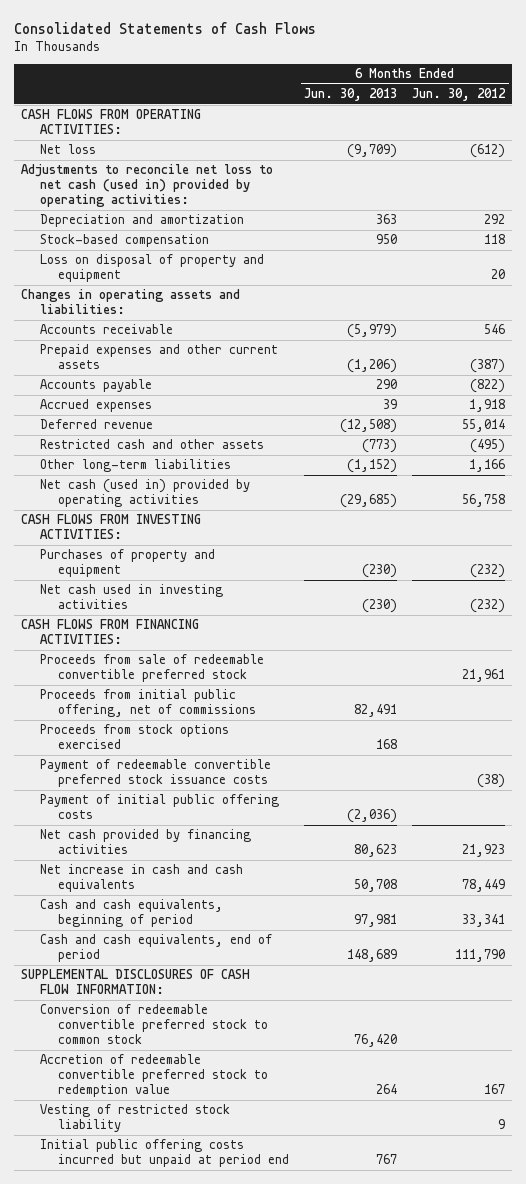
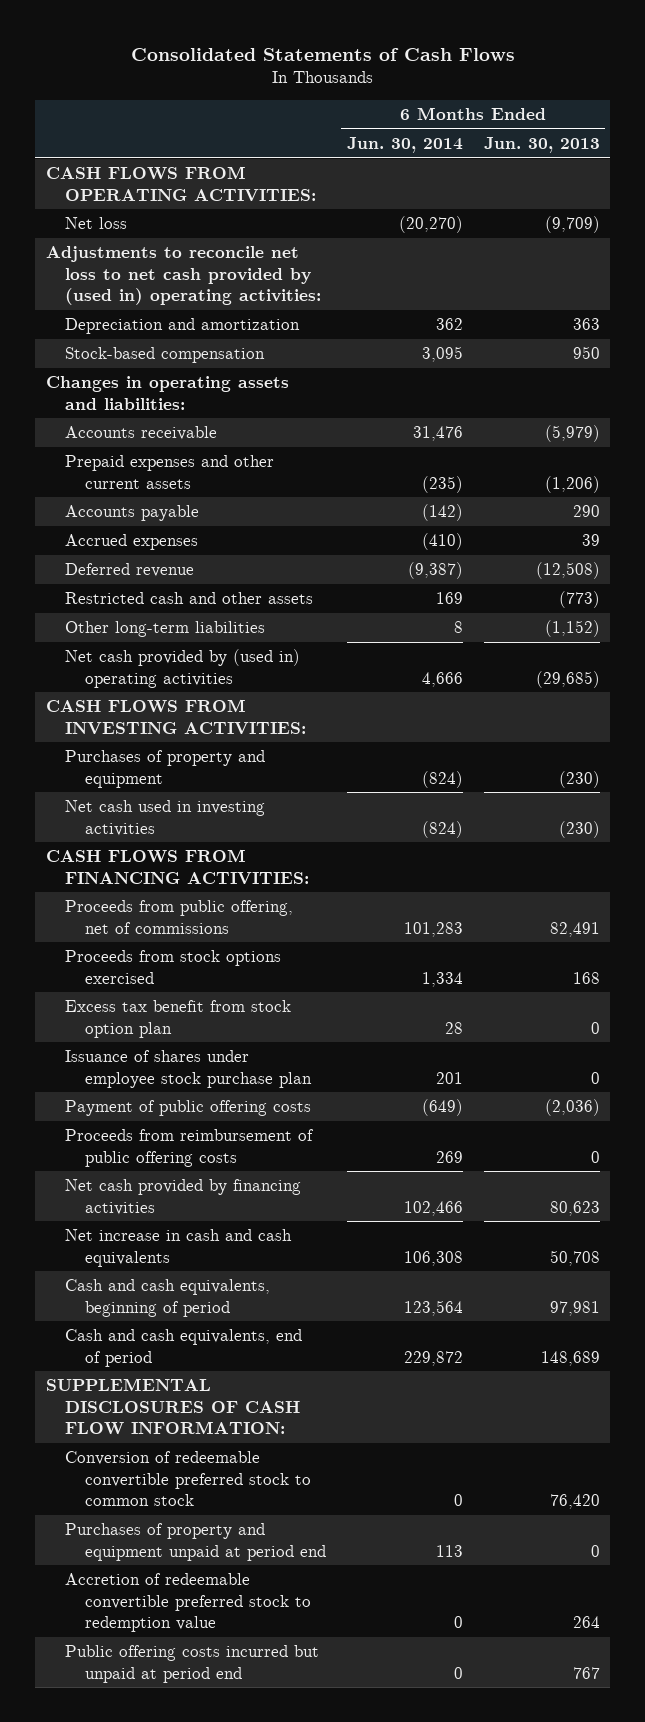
- | 6 Months Ended Jun. 30, 2013 | 6 Months Ended Jun. 30, 2012
+ | 6 Months Ended Jun. 30, 2014 | 6 Months Ended Jun. 30, 2013
- Adjustments to reconcile net loss to net cash (used in) provided by operating activities:
+ Adjustments to reconcile net loss to net cash provided by (used in) operating activities:
- Loss on disposal of property and equipment | | 20
- Net cash (used in) provided by operating activities | (29,685) | 56,758
+ Net cash provided by (used in) operating activities | 4,666 | (29,685)
- Proceeds from sale of redeemable convertible preferred stock | | 21,961
- Proceeds from initial public offering, net of commissions | 82,491 |
+ Proceeds from public offering, net of commissions | 101,283 | 82,491
- Payment of redeemable convertible preferred stock issuance costs | | (38)
- Payment of initial public offering costs | (2,036) |
+ Excess tax benefit from stock option plan | 28 | 0
+ Issuance of shares under employee stock purchase plan | 201 | 0
+ Payment of public offering costs | (649) | (2,036)
+ Proceeds from reimbursement of public offering costs | 269 | 0
+ Purchases of property and equipment unpaid at period end | 113 | 0
- Vesting of restricted stock liability | | 9
- Initial public offering costs incurred but unpaid at period end | 767 |
+ Public offering costs incurred but unpaid at period end | 0 | 767

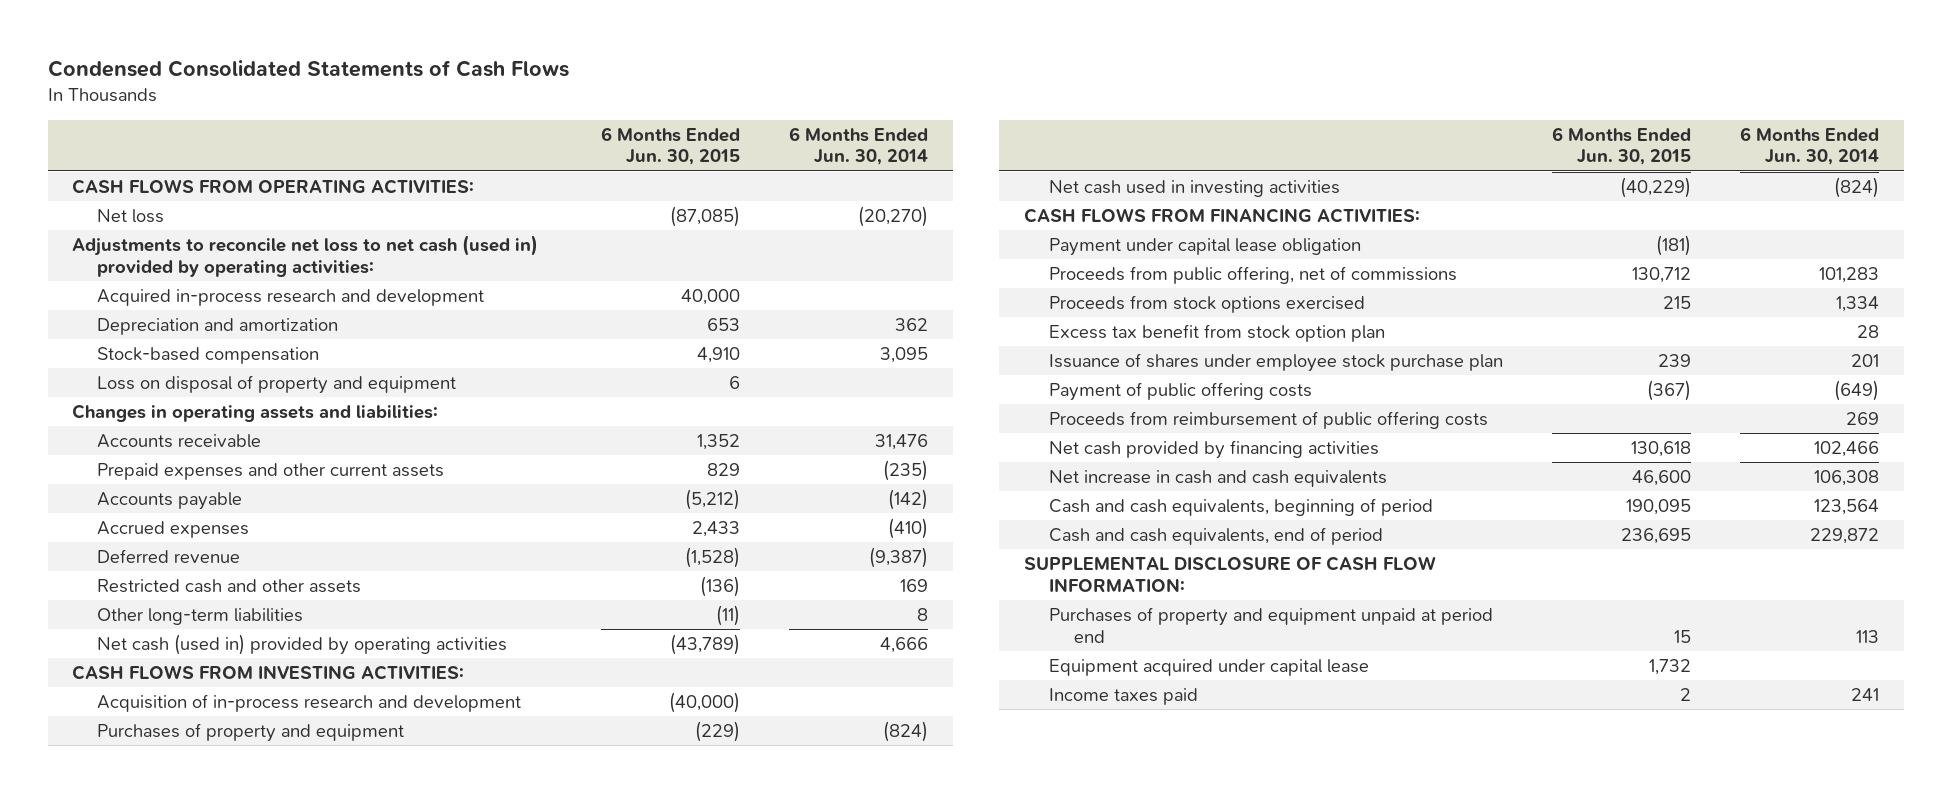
- Consolidated Statements of Cash Flows
+ Condensed Consolidated Statements of Cash Flows
- | 6 Months Ended Jun. 30, 2014 | 6 Months Ended Jun. 30, 2013
+ | 6 Months Ended Jun. 30, 2015 | 6 Months Ended Jun. 30, 2014
- Adjustments to reconcile net loss to net cash provided by (used in) operating activities:
+ Adjustments to reconcile net loss to net cash (used in) provided by operating activities:
+ Acquired in-process research and development | 40,000 |
+ Loss on disposal of property and equipment | 6 |
- Net cash provided by (used in) operating activities | 4,666 | (29,685)
+ Net cash (used in) provided by operating activities | (43,789) | 4,666
+ Acquisition of in-process research and development | (40,000) |
+ Payment under capital lease obligation | (181) |
- SUPPLEMENTAL DISCLOSURES OF CASH FLOW INFORMATION:
- Conversion of redeemable convertible preferred stock to common stock | 0 | 76,420
+ SUPPLEMENTAL DISCLOSURE OF CASH FLOW INFORMATION:
- Accretion of redeemable convertible preferred stock to redemption value | 0 | 264
- Public offering costs incurred but unpaid at period end | 0 | 767
+ Equipment acquired under capital lease | 1,732 |
+ Income taxes paid | 2 | 241

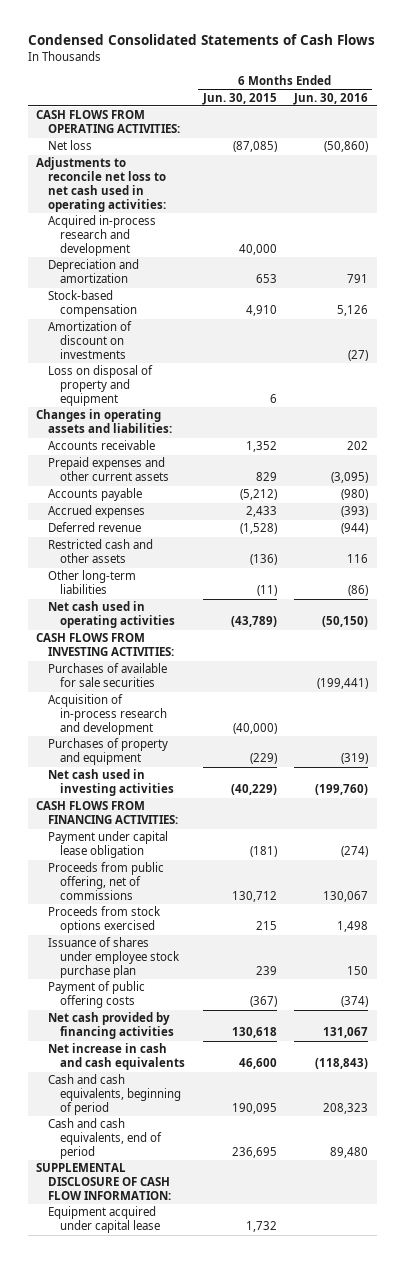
- | 6 Months Ended Jun. 30, 2015 | 6 Months Ended Jun. 30, 2014
+ | 6 Months Ended Jun. 30, 2015 | 6 Months Ended Jun. 30, 2016
- Adjustments to reconcile net loss to net cash (used in) provided by operating activities:
+ Adjustments to reconcile net loss to net cash used in operating activities:
+ Amortization of discount on investments | | (27)
- Net cash (used in) provided by operating activities | (43,789) | 4,666
+ Net cash used in operating activities | (43,789) | (50,150)
+ Purchases of available for sale securities | | (199,441)
- Excess tax benefit from stock option plan | | 28
- Proceeds from reimbursement of public offering costs | | 269
- Purchases of property and equipment unpaid at period end | 15 | 113
- Income taxes paid | 2 | 241

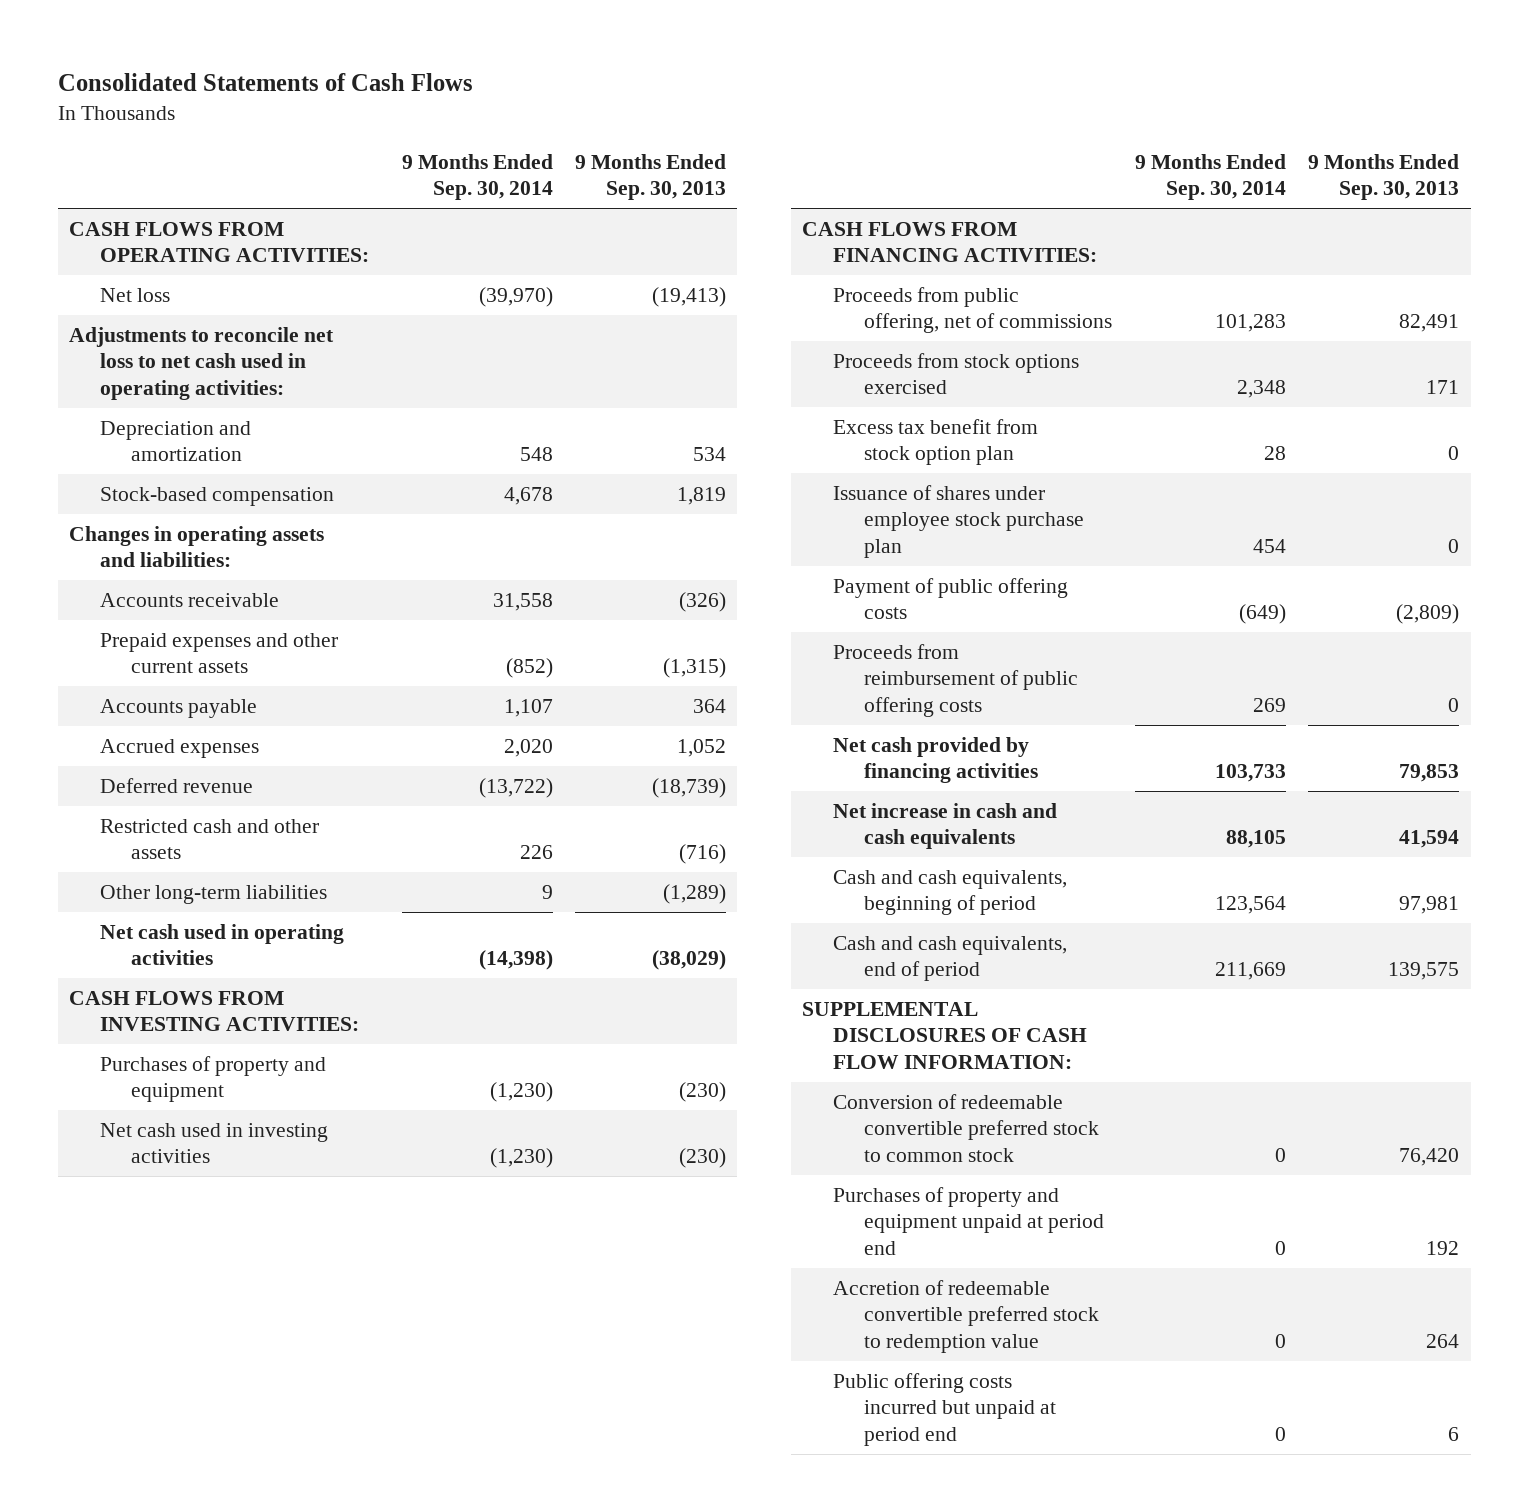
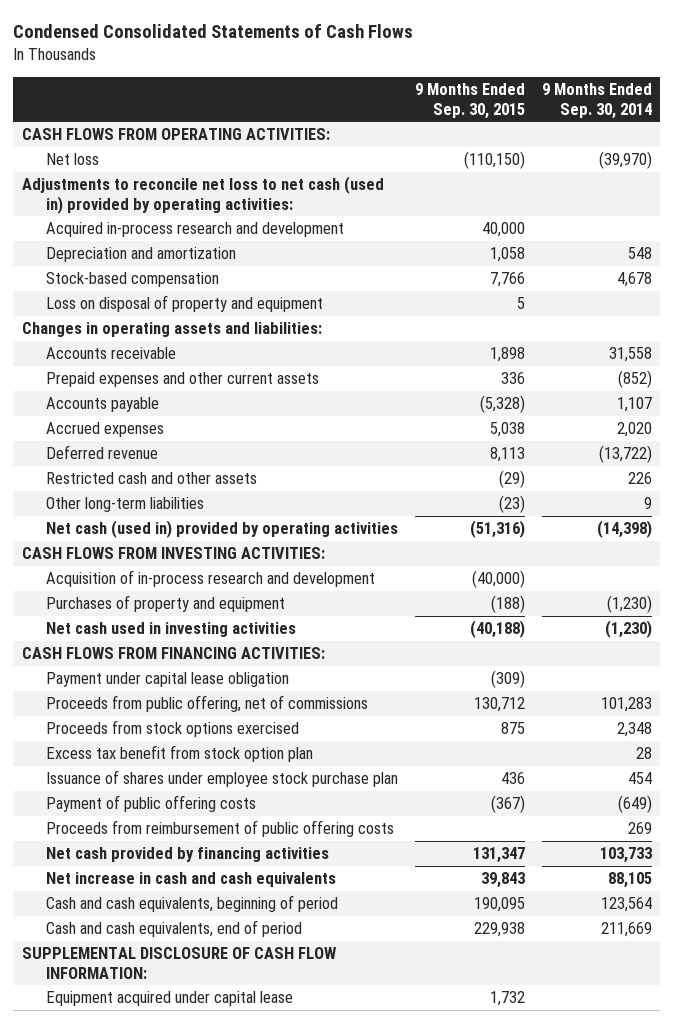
- Consolidated Statements of Cash Flows
+ Condensed Consolidated Statements of Cash Flows
- | 9 Months Ended Sep. 30, 2014 | 9 Months Ended Sep. 30, 2013
+ | 9 Months Ended Sep. 30, 2015 | 9 Months Ended Sep. 30, 2014
- Adjustments to reconcile net loss to net cash used in operating activities:
+ Adjustments to reconcile net loss to net cash (used in) provided by operating activities:
+ Acquired in-process research and development | 40,000 |
+ Loss on disposal of property and equipment | 5 |
- Net cash used in operating activities | (14,398) | (38,029)
+ Net cash (used in) provided by operating activities | (51,316) | (14,398)
+ Acquisition of in-process research and development | (40,000) |
+ Payment under capital lease obligation | (309) |
- SUPPLEMENTAL DISCLOSURES OF CASH FLOW INFORMATION:
- Conversion of redeemable convertible preferred stock to common stock | 0 | 76,420
- Purchases of property and equipment unpaid at period end | 0 | 192
- Accretion of redeemable convertible preferred stock to redemption value | 0 | 264
- Public offering costs incurred but unpaid at period end | 0 | 6
+ SUPPLEMENTAL DISCLOSURE OF CASH FLOW INFORMATION:
+ Equipment acquired under capital lease | 1,732 |

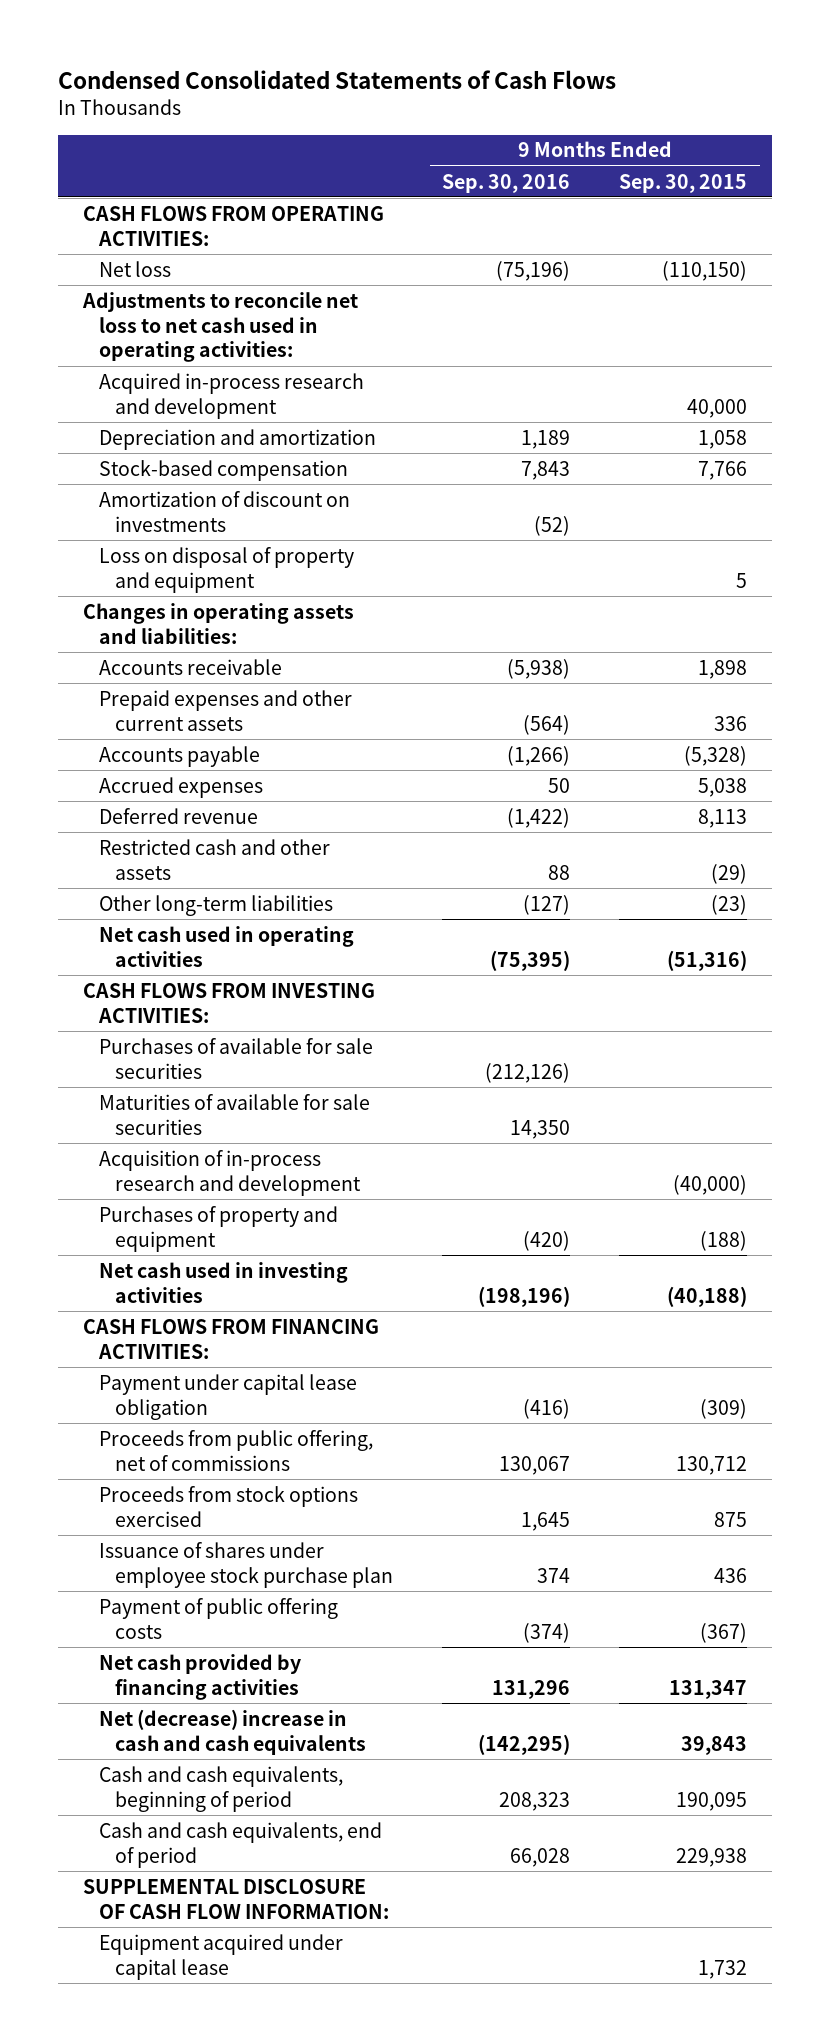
- | 9 Months Ended Sep. 30, 2015 | 9 Months Ended Sep. 30, 2014
+ | 9 Months Ended Sep. 30, 2016 | 9 Months Ended Sep. 30, 2015
- Adjustments to reconcile net loss to net cash (used in) provided by operating activities:
+ Adjustments to reconcile net loss to net cash used in operating activities:
+ Amortization of discount on investments | (52) |
- Net cash (used in) provided by operating activities | (51,316) | (14,398)
+ Net cash used in operating activities | (75,395) | (51,316)
+ Purchases of available for sale securities | (212,126) |
+ Maturities of available for sale securities | 14,350 |
- Excess tax benefit from stock option plan | | 28
- Proceeds from reimbursement of public offering costs | | 269
- Net increase in cash and cash equivalents | 39,843 | 88,105
+ Net (decrease) increase in cash and cash equivalents | (142,295) | 39,843

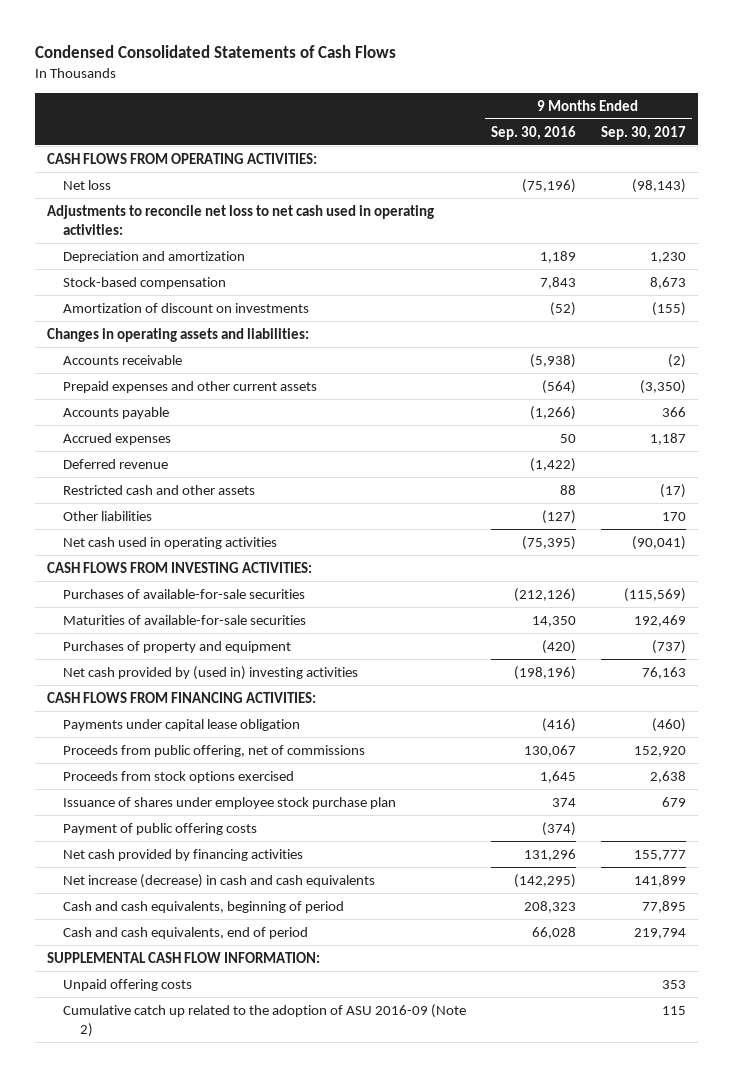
- | 9 Months Ended Sep. 30, 2016 | 9 Months Ended Sep. 30, 2015
+ | 9 Months Ended Sep. 30, 2016 | 9 Months Ended Sep. 30, 2017
- Acquired in-process research and development | | 40,000
- Loss on disposal of property and equipment | | 5
- Other long-term liabilities | (127) | (23)
+ Other liabilities | (127) | 170
- Purchases of available for sale securities | (212,126) |
- Maturities of available for sale securities | 14,350 |
- Acquisition of in-process research and development | | (40,000)
+ Purchases of available-for-sale securities | (212,126) | (115,569)
+ Maturities of available-for-sale securities | 14,350 | 192,469
- Net cash used in investing activities | (198,196) | (40,188)
+ Net cash provided by (used in) investing activities | (198,196) | 76,163
- Payment under capital lease obligation | (416) | (309)
+ Payments under capital lease obligation | (416) | (460)
- Net (decrease) increase in cash and cash equivalents | (142,295) | 39,843
+ Net increase (decrease) in cash and cash equivalents | (142,295) | 141,899
- SUPPLEMENTAL DISCLOSURE OF CASH FLOW INFORMATION:
- Equipment acquired under capital lease | | 1,732
+ SUPPLEMENTAL CASH FLOW INFORMATION:
+ Unpaid offering costs | | 353
+ Cumulative catch up related to the adoption of ASU 2016-09 (Note 2) | | 115

